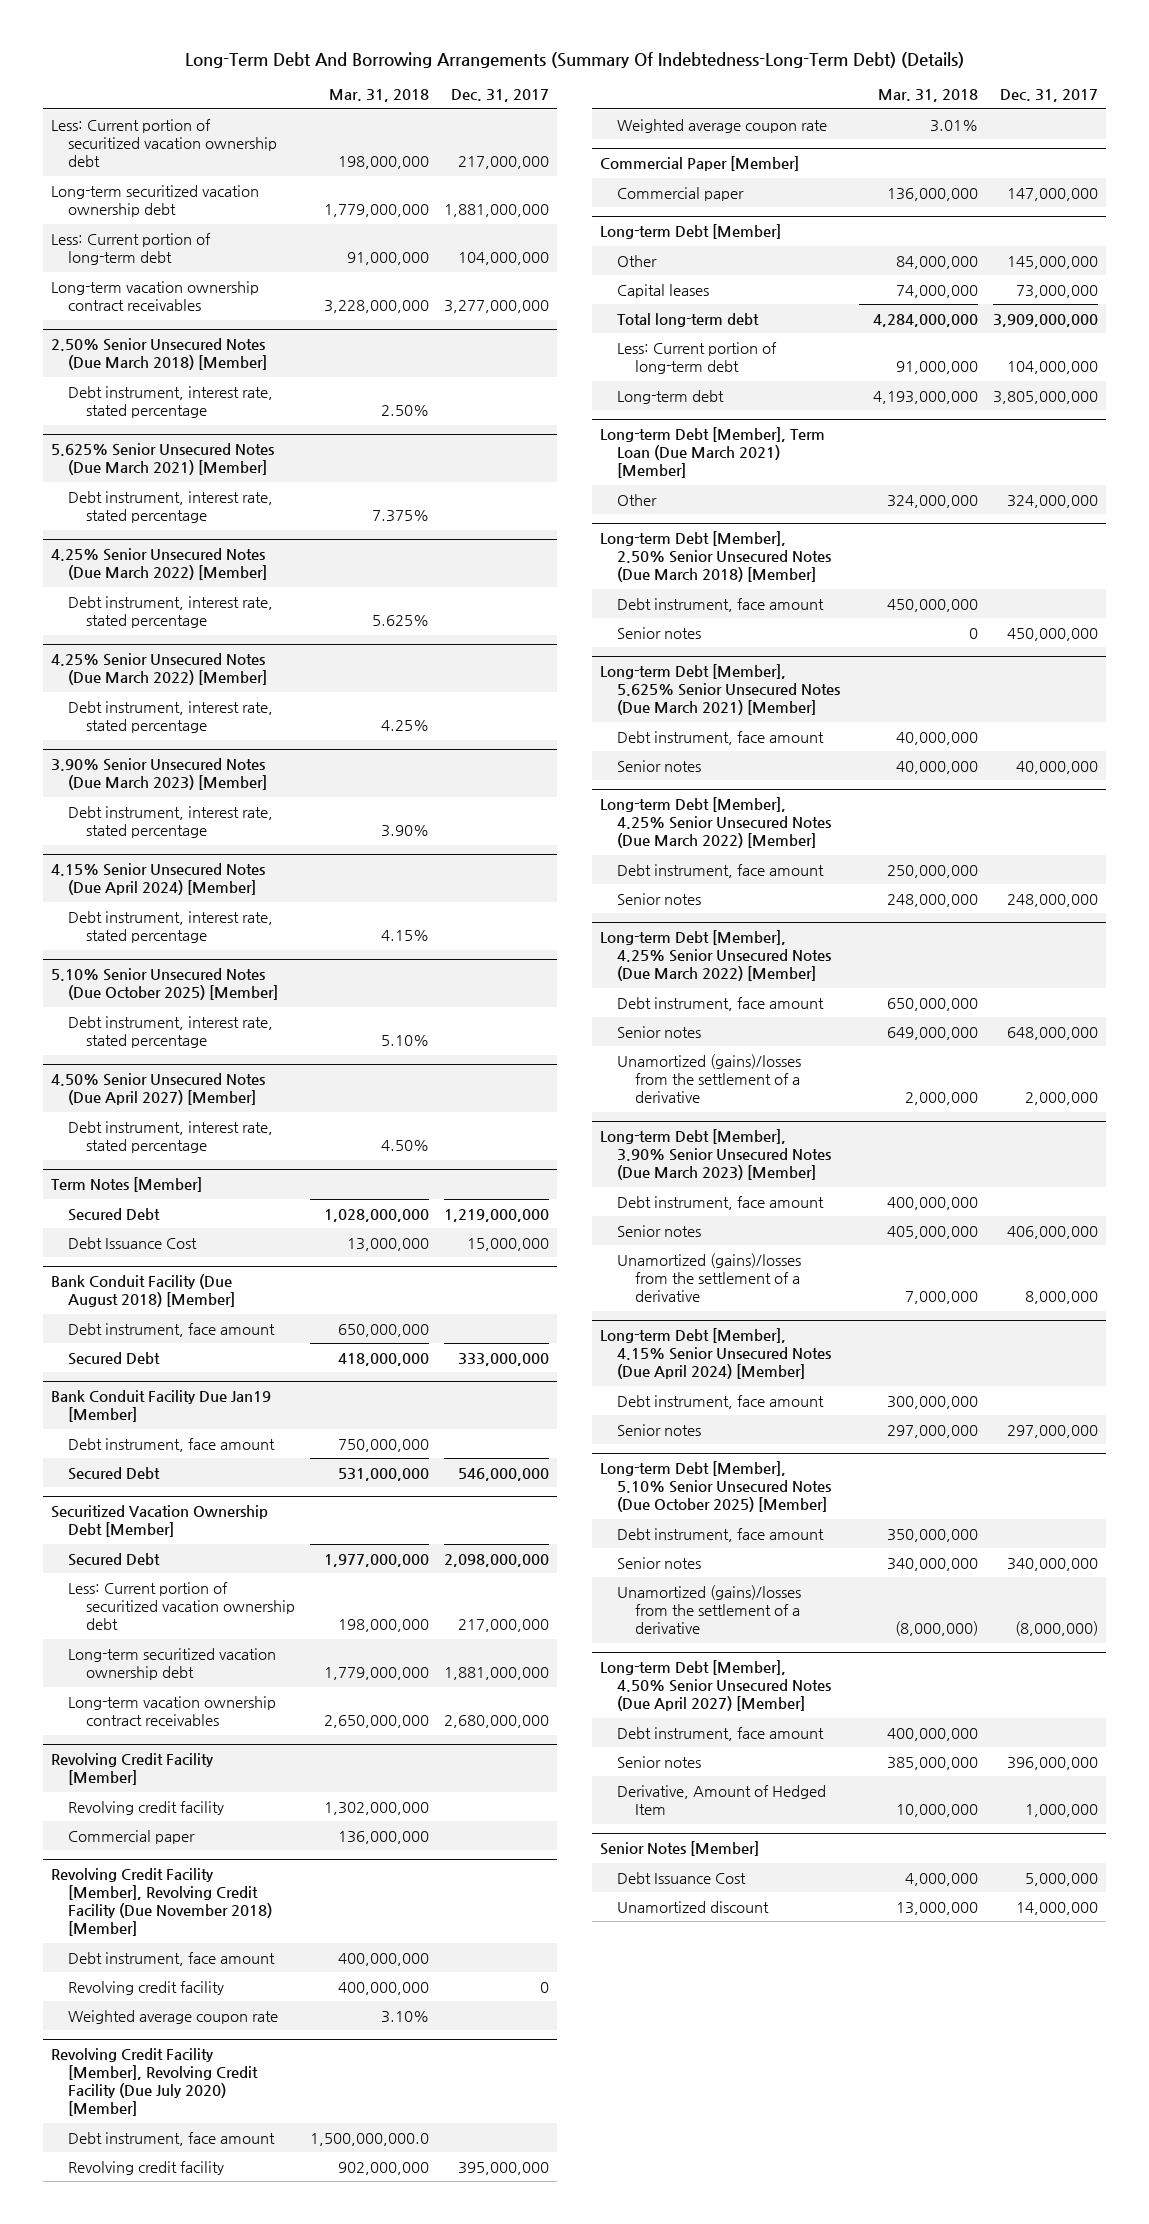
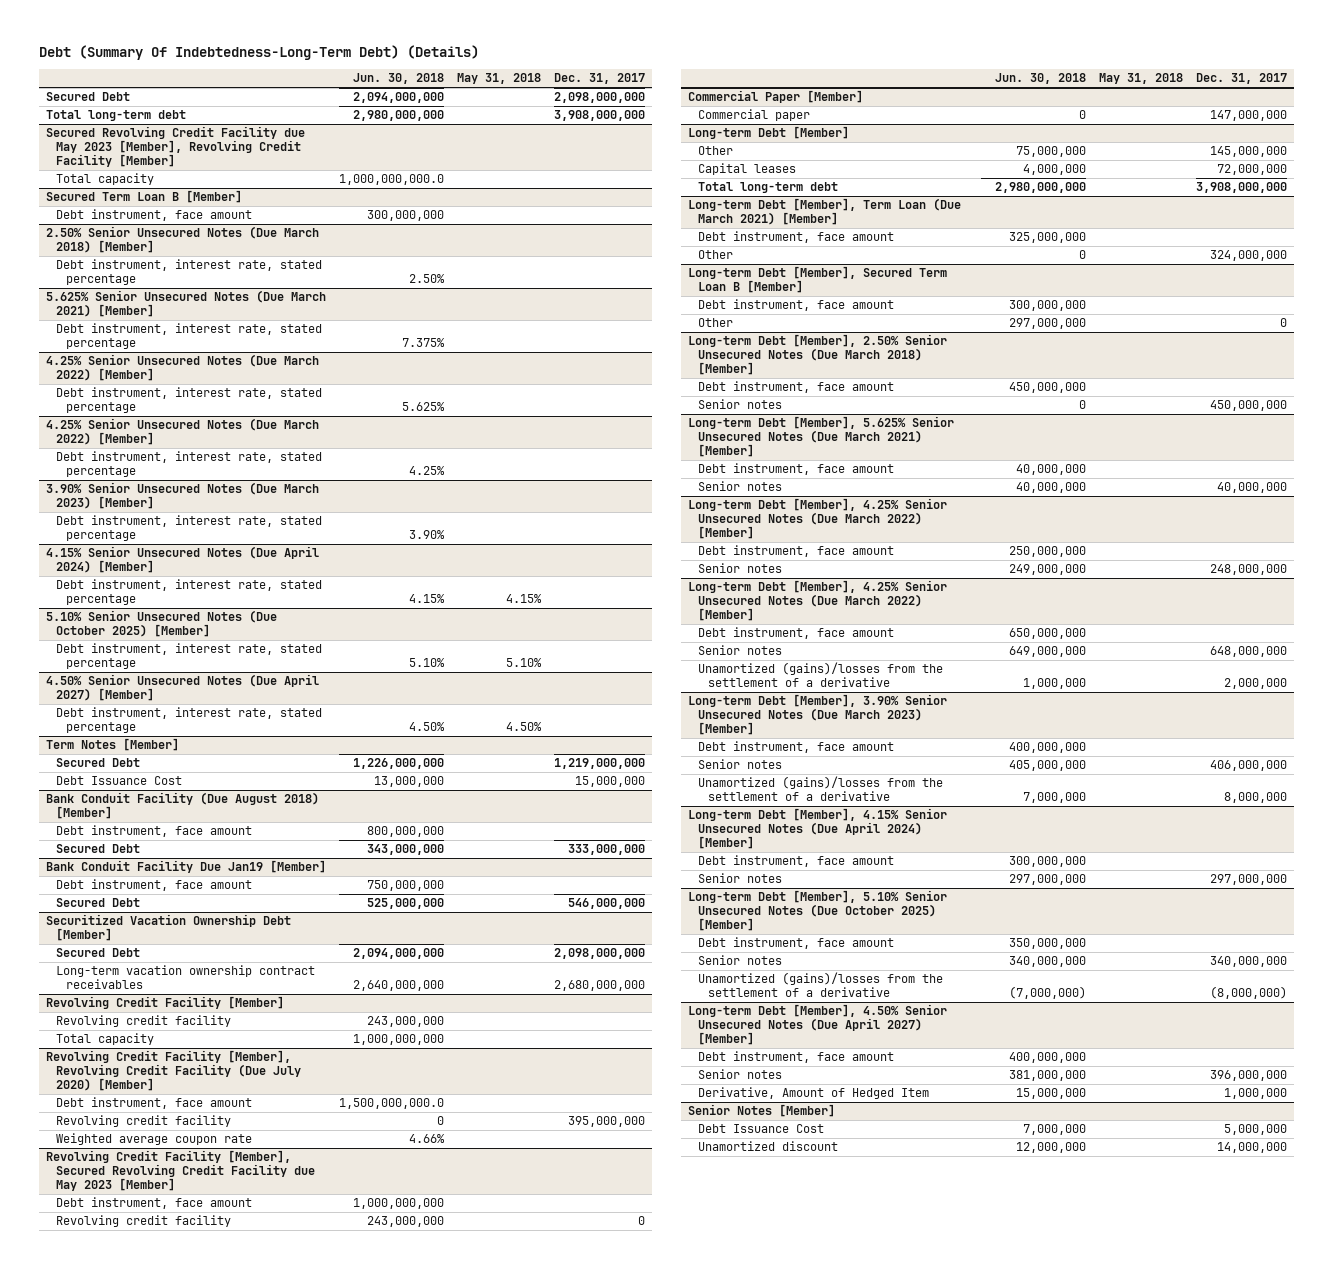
- Long-Term Debt And Borrowing Arrangements (Summary Of Indebtedness-Long-Term Debt) (Details)
+ Debt (Summary Of Indebtedness-Long-Term Debt) (Details)
- | Mar. 31, 2018 | Dec. 31, 2017
+ | Jun. 30, 2018 | May 31, 2018 | Dec. 31, 2017
- Less: Current portion of securitized vacation ownership debt | 198,000,000 | 217,000,000
- Long-term securitized vacation ownership debt | 1,779,000,000 | 1,881,000,000
- Less: Current portion of long-term debt | 91,000,000 | 104,000,000
- Long-term vacation ownership contract receivables | 3,228,000,000 | 3,277,000,000
+ Secured Debt | 2,094,000,000 | | 2,098,000,000
+ Total long-term debt | 2,980,000,000 | | 3,908,000,000
+ Secured Revolving Credit Facility due May 2023 [Member], Revolving Credit Facility [Member]
+ Total capacity | 1,000,000,000.0 | |
+ Secured Term Loan B [Member]
+ Debt instrument, face amount | 300,000,000 | |
@ Securitized Vacation Ownership Debt [Member]
- Less: Current portion of securitized vacation ownership debt | 198,000,000 | 217,000,000
- Long-term securitized vacation ownership debt | 1,779,000,000 | 1,881,000,000
@ Revolving Credit Facility [Member]
- Commercial paper | 136,000,000 |
- Revolving Credit Facility [Member], Revolving Credit Facility (Due November 2018) [Member]
- Debt instrument, face amount | 400,000,000 |
- Revolving credit facility | 400,000,000 | 0
- Weighted average coupon rate | 3.10% |
@ Revolving Credit Facility [Member]
+ Total capacity | 1,000,000,000 | |
+ Revolving Credit Facility [Member], Secured Revolving Credit Facility due May 2023 [Member]
+ Debt instrument, face amount | 1,000,000,000 | |
+ Revolving credit facility | 243,000,000 | | 0
@ Long-term Debt [Member]
- Capital leases | 74,000,000 | 73,000,000
- Total long-term debt | 4,284,000,000 | 3,909,000,000
- Less: Current portion of long-term debt | 91,000,000 | 104,000,000
- Long-term debt | 4,193,000,000 | 3,805,000,000
+ Capital leases | 4,000,000 | | 72,000,000
+ Total long-term debt | 2,980,000,000 | | 3,908,000,000
@ Long-term Debt [Member], Term Loan (Due March 2021) [Member]
+ Debt instrument, face amount | 325,000,000 | |
+ Long-term Debt [Member], Secured Term Loan B [Member]
+ Debt instrument, face amount | 300,000,000 | |
+ Other | 297,000,000 | | 0

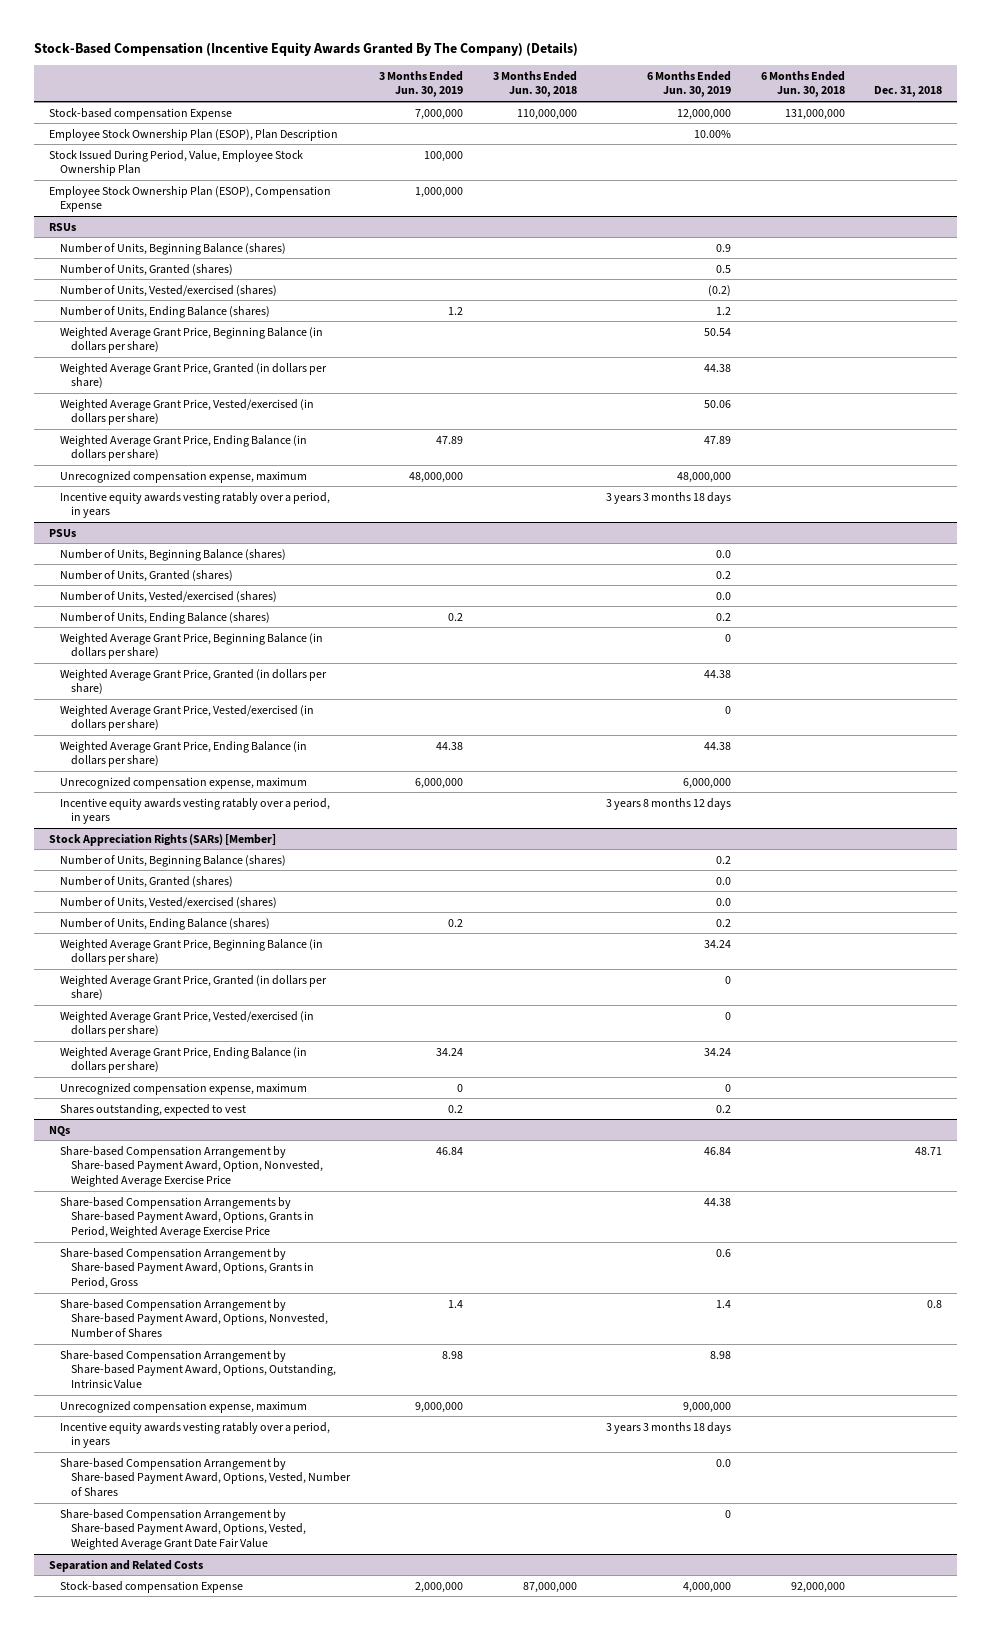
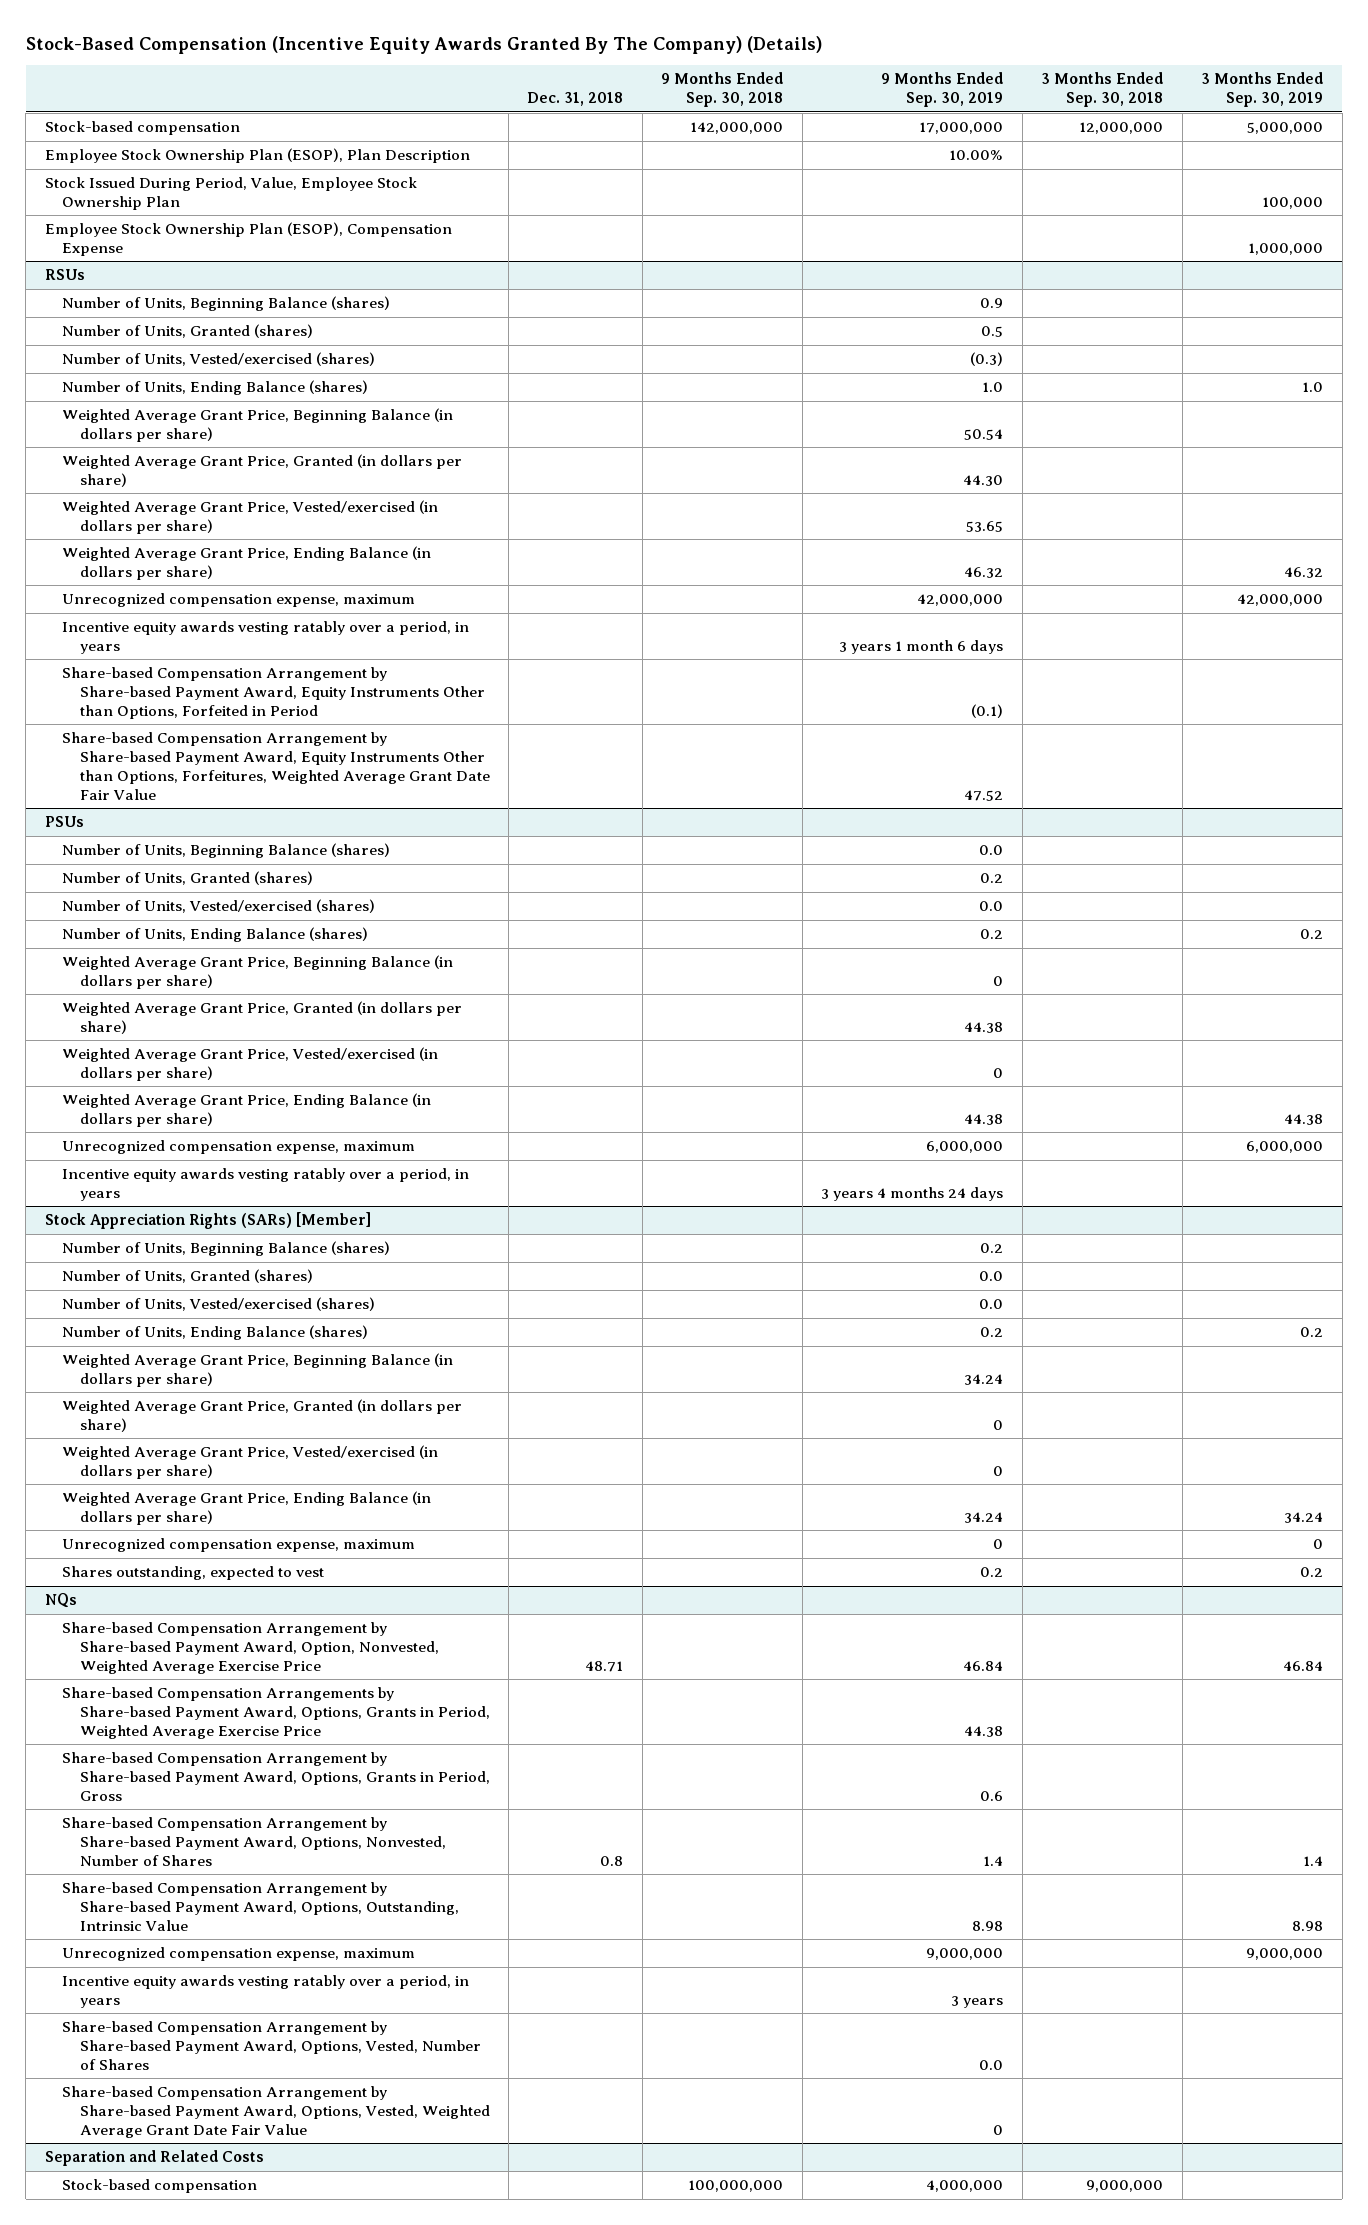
- | 3 Months Ended Jun. 30, 2019 | 3 Months Ended Jun. 30, 2018 | 6 Months Ended Jun. 30, 2019 | 6 Months Ended Jun. 30, 2018 | Dec. 31, 2018
+ | Dec. 31, 2018 | 9 Months Ended Sep. 30, 2018 | 9 Months Ended Sep. 30, 2019 | 3 Months Ended Sep. 30, 2018 | 3 Months Ended Sep. 30, 2019
- Stock-based compensation Expense | 7,000,000 | 110,000,000 | 12,000,000 | 131,000,000 |
+ Stock-based compensation | | 142,000,000 | 17,000,000 | 12,000,000 | 5,000,000
@ RSUs
+ Share-based Compensation Arrangement by Share-based Payment Award, Equity Instruments Other than Options, Forfeited in Period | | | (0.1) | |
+ Share-based Compensation Arrangement by Share-based Payment Award, Equity Instruments Other than Options, Forfeitures, Weighted Average Grant Date Fair Value | | | 47.52 | |
@ Separation and Related Costs
- Stock-based compensation Expense | 2,000,000 | 87,000,000 | 4,000,000 | 92,000,000 |
+ Stock-based compensation | | 100,000,000 | 4,000,000 | 9,000,000 |

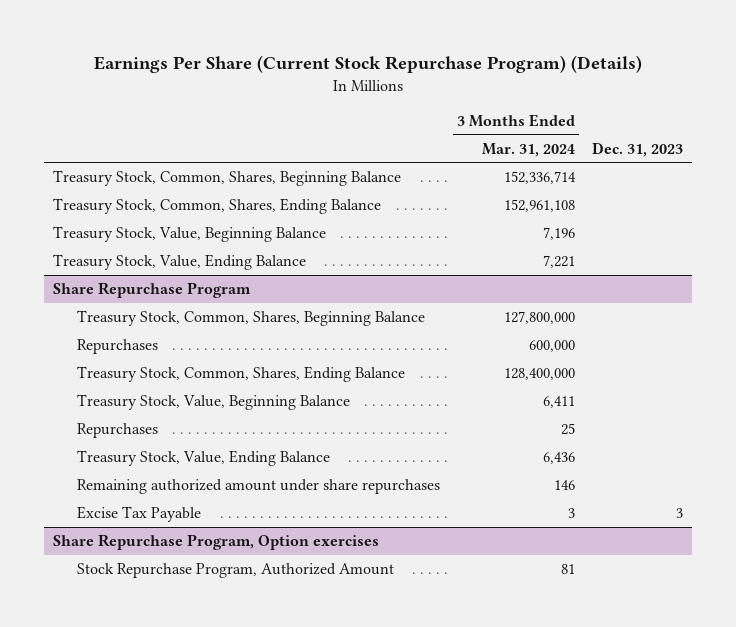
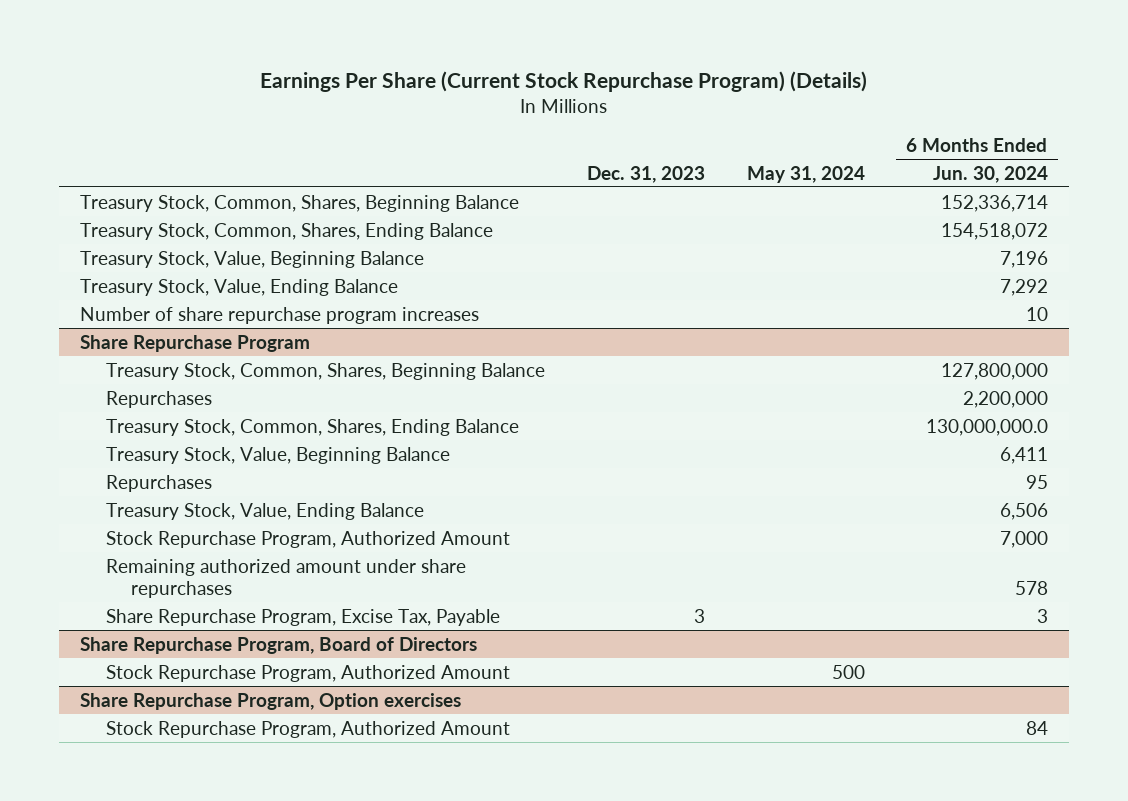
- | 3 Months Ended Mar. 31, 2024 | Dec. 31, 2023
+ | Dec. 31, 2023 | May 31, 2024 | 6 Months Ended Jun. 30, 2024
+ Number of share repurchase program increases | | | 10
@ Share Repurchase Program
+ Stock Repurchase Program, Authorized Amount | | | 7,000
- Excise Tax Payable | 3 | 3
+ Share Repurchase Program, Excise Tax, Payable | 3 | | 3
+ Share Repurchase Program, Board of Directors
+ Stock Repurchase Program, Authorized Amount | | 500 |

